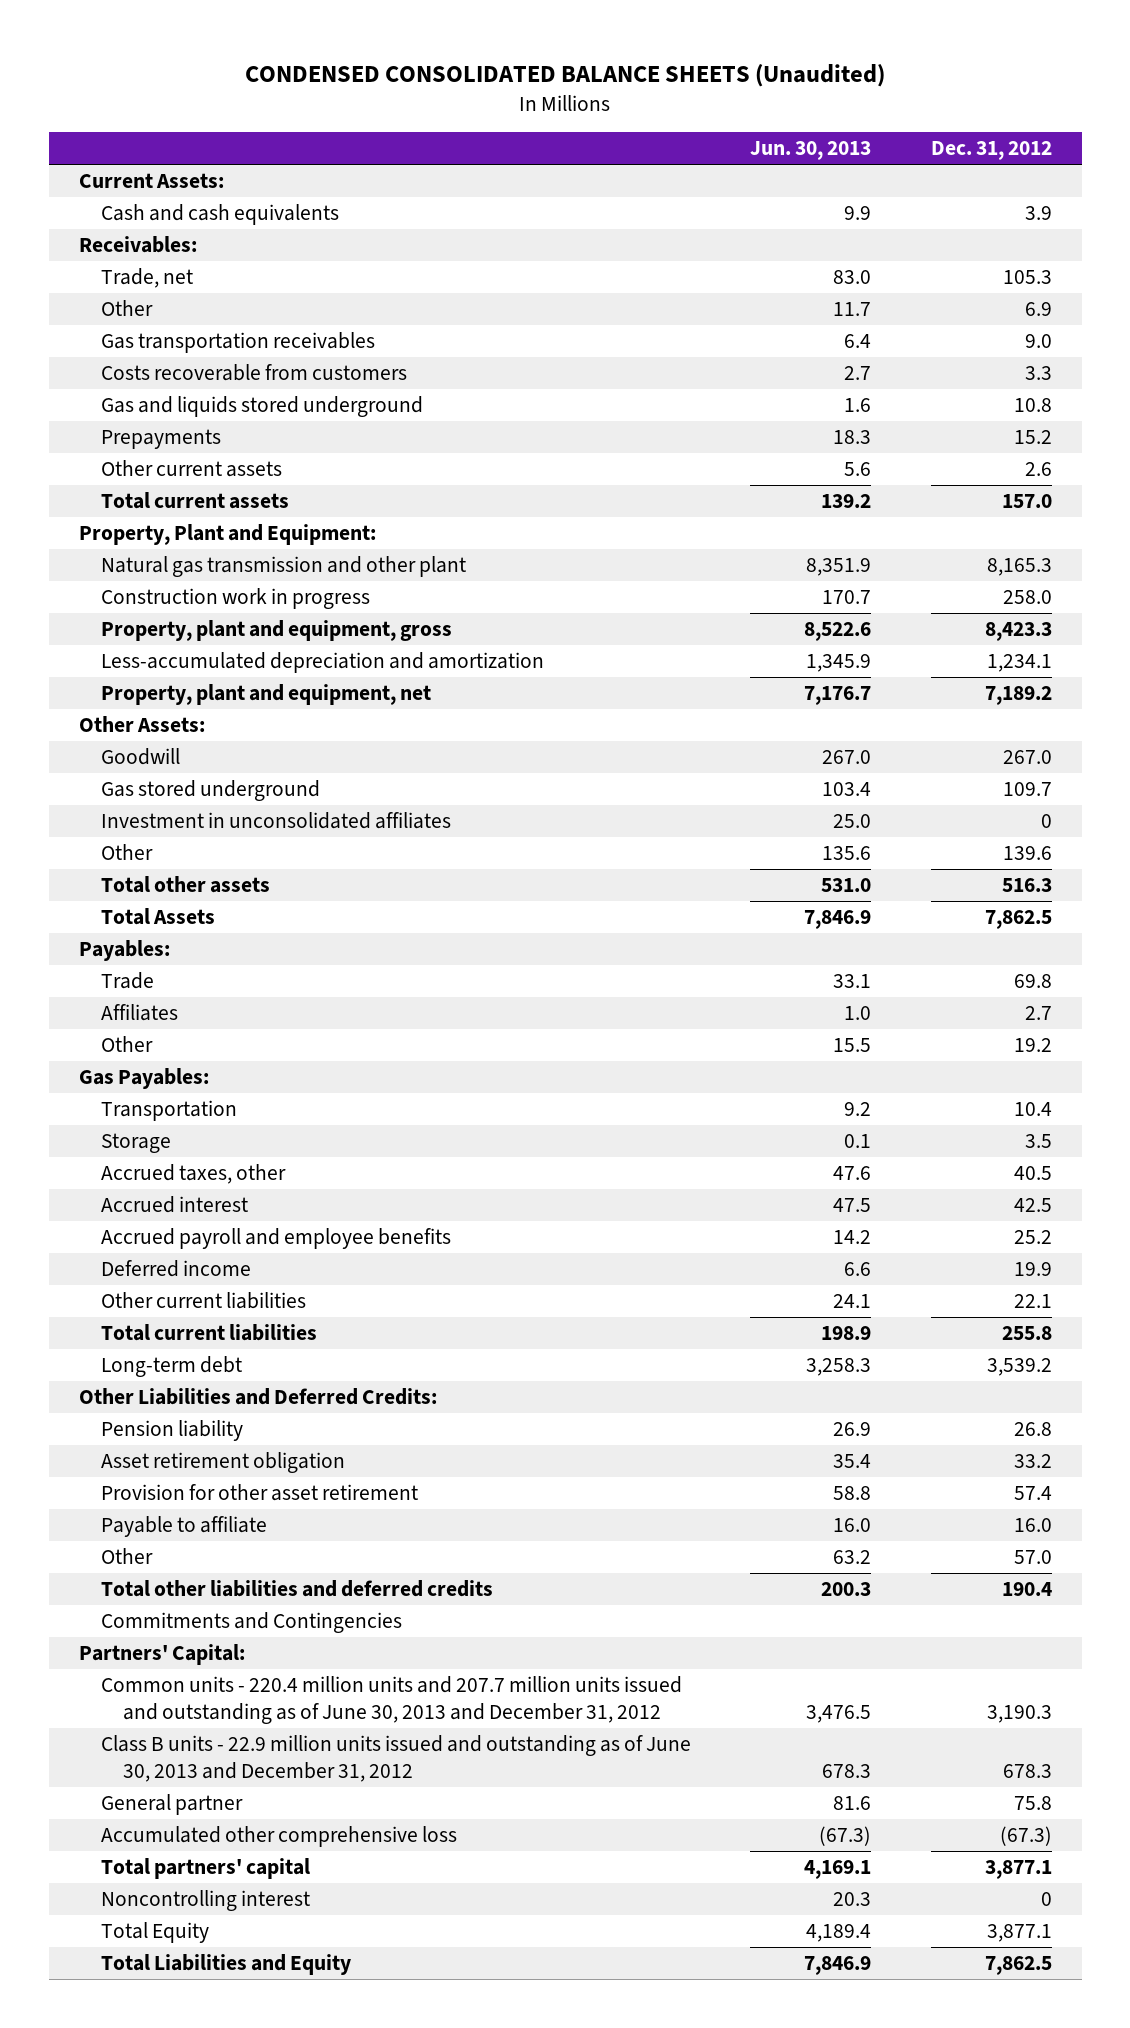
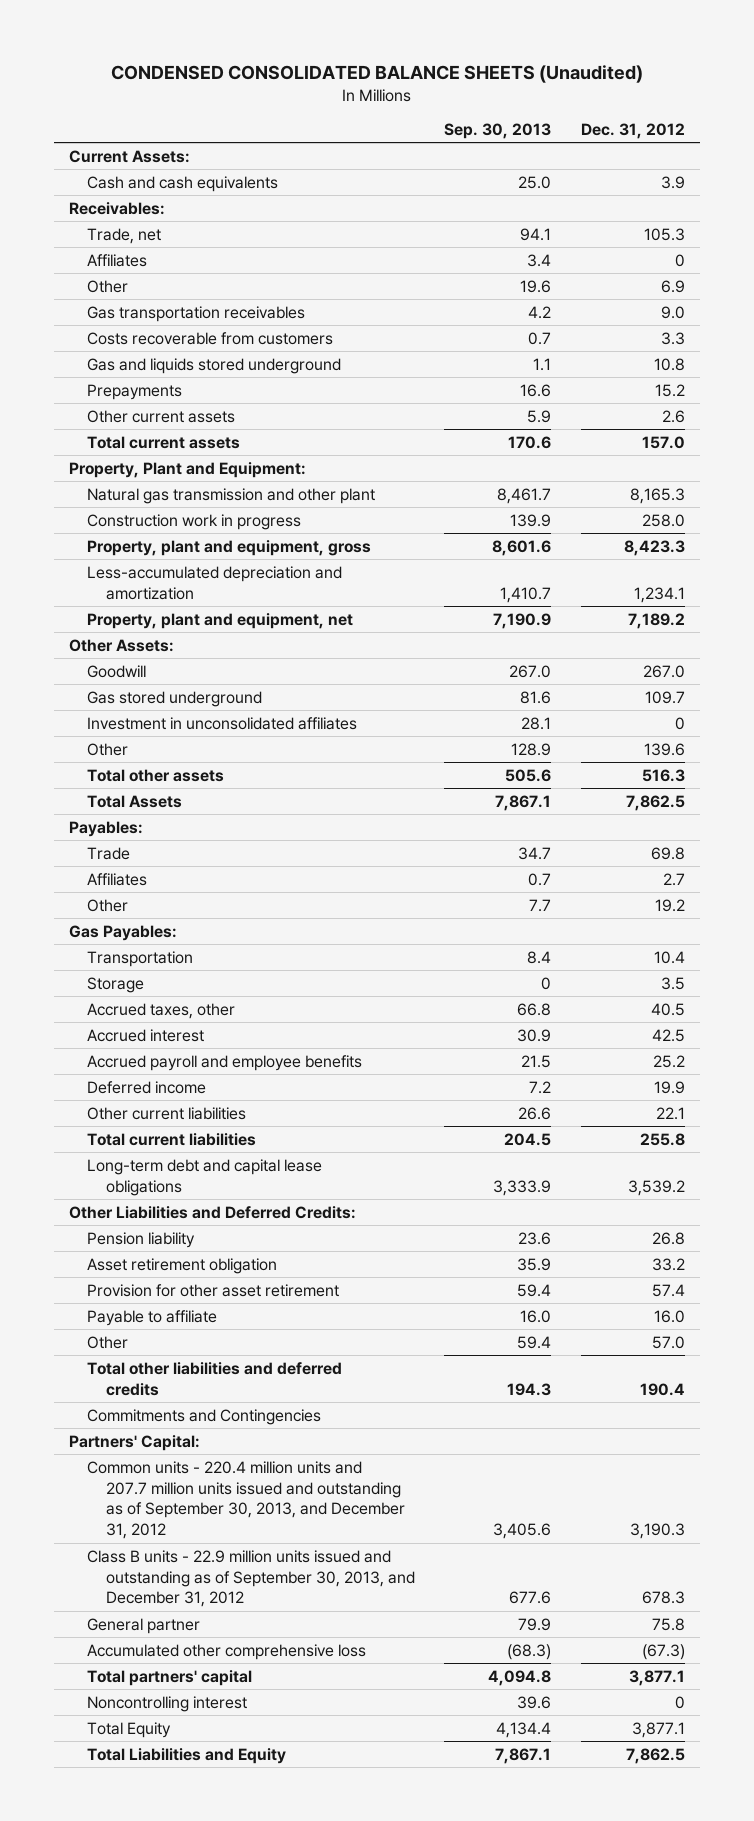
- | Jun. 30, 2013 | Dec. 31, 2012
+ | Sep. 30, 2013 | Dec. 31, 2012
+ Affiliates | 3.4 | 0
- Long-term debt | 3,258.3 | 3,539.2
+ Long-term debt and capital lease obligations | 3,333.9 | 3,539.2
- Common units - 220.4 million units and 207.7 million units issued and outstanding as of June 30, 2013 and December 31, 2012 | 3,476.5 | 3,190.3
- Class B units - 22.9 million units issued and outstanding as of June 30, 2013 and December 31, 2012 | 678.3 | 678.3
+ Common units - 220.4 million units and 207.7 million units issued and outstanding as of September 30, 2013, and December 31, 2012 | 3,405.6 | 3,190.3
+ Class B units - 22.9 million units issued and outstanding as of September 30, 2013, and December 31, 2012 | 677.6 | 678.3

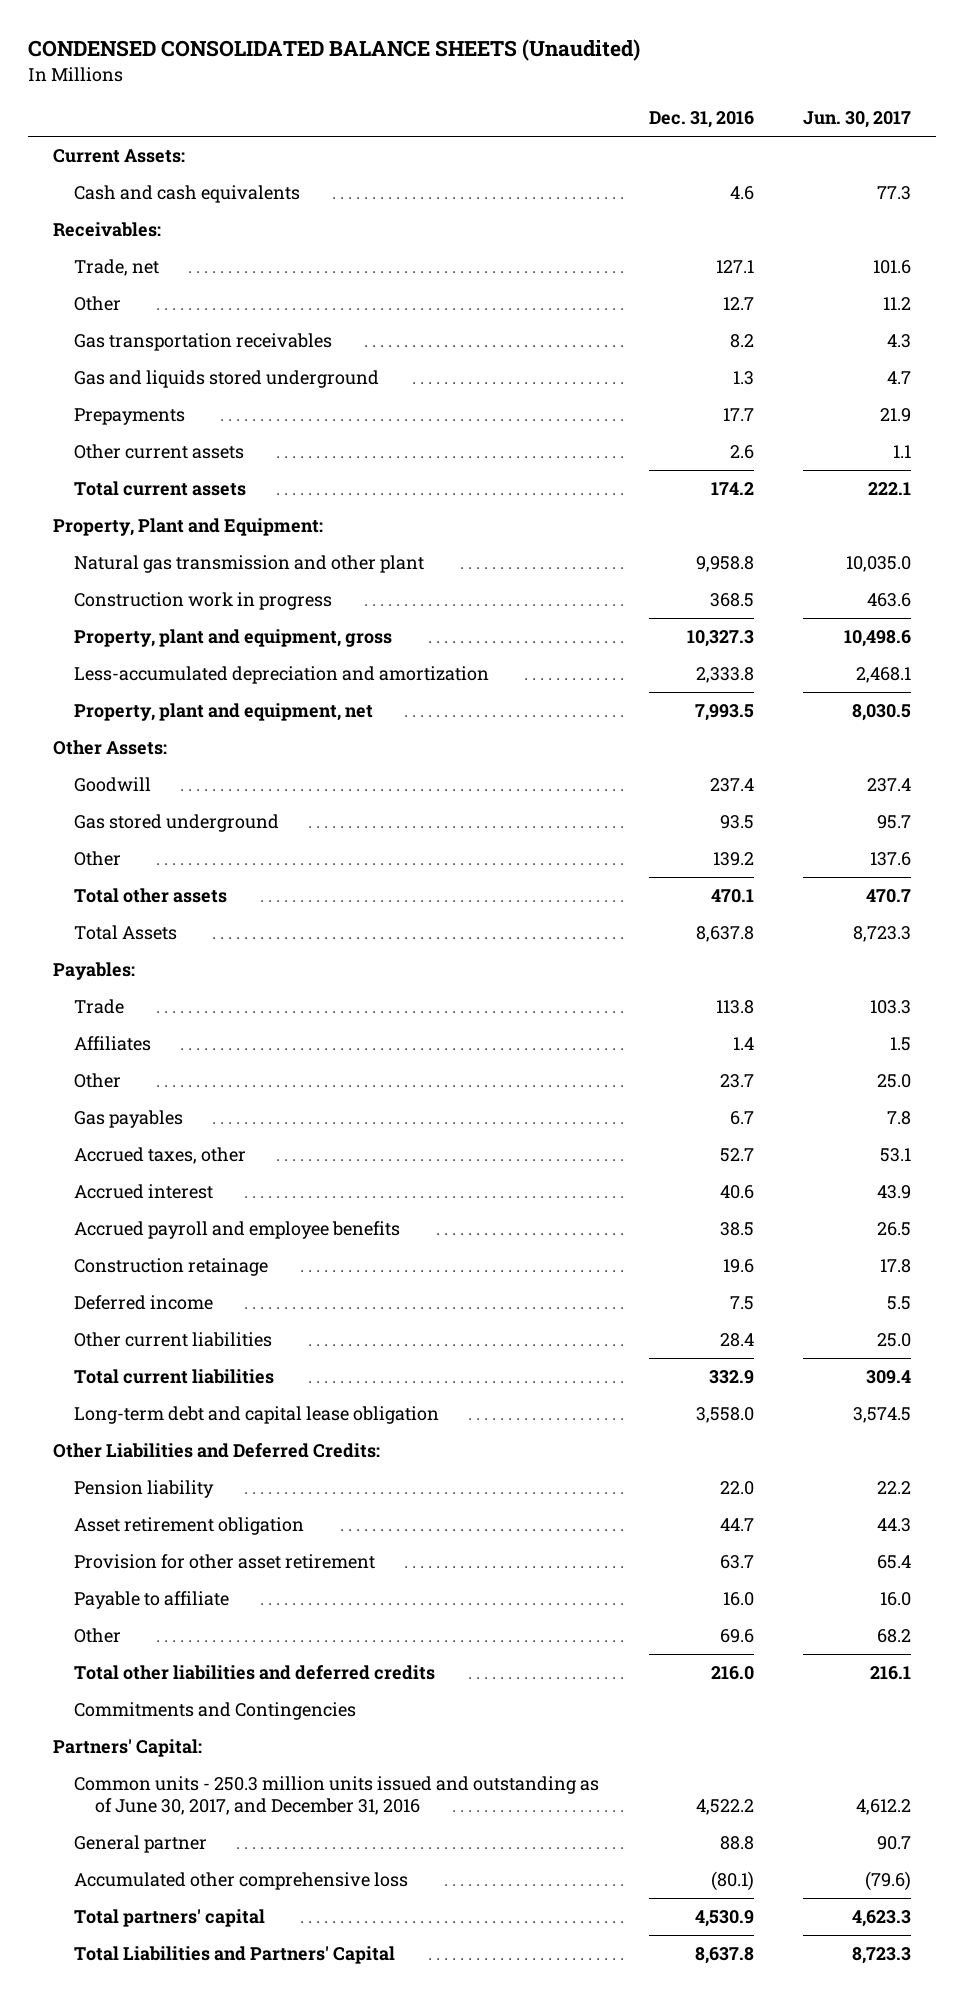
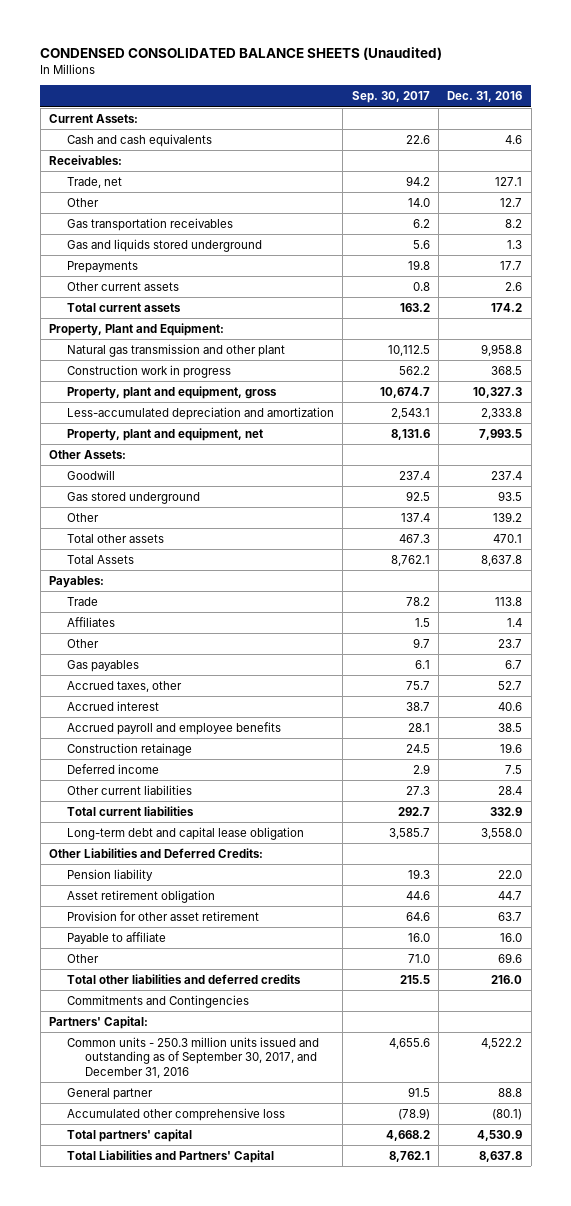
- | Dec. 31, 2016 | Jun. 30, 2017
+ | Sep. 30, 2017 | Dec. 31, 2016
- Common units - 250.3 million units issued and outstanding as of June 30, 2017, and December 31, 2016 | 4,522.2 | 4,612.2
+ Common units - 250.3 million units issued and outstanding as of September 30, 2017, and December 31, 2016 | 4,655.6 | 4,522.2

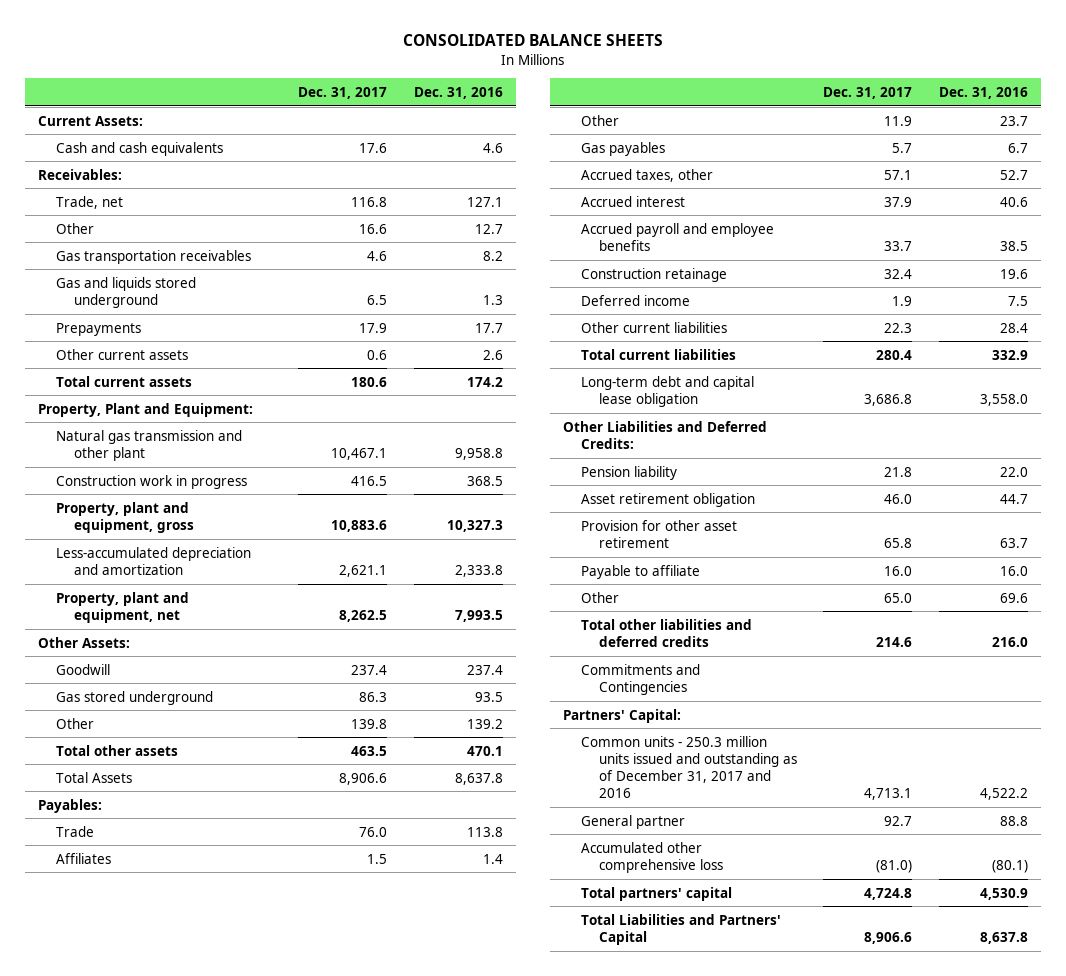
- CONDENSED CONSOLIDATED BALANCE SHEETS (Unaudited)
+ CONSOLIDATED BALANCE SHEETS
- | Sep. 30, 2017 | Dec. 31, 2016
+ | Dec. 31, 2017 | Dec. 31, 2016
- Common units - 250.3 million units issued and outstanding as of September 30, 2017, and December 31, 2016 | 4,655.6 | 4,522.2
+ Common units - 250.3 million units issued and outstanding as of December 31, 2017 and 2016 | 4,713.1 | 4,522.2

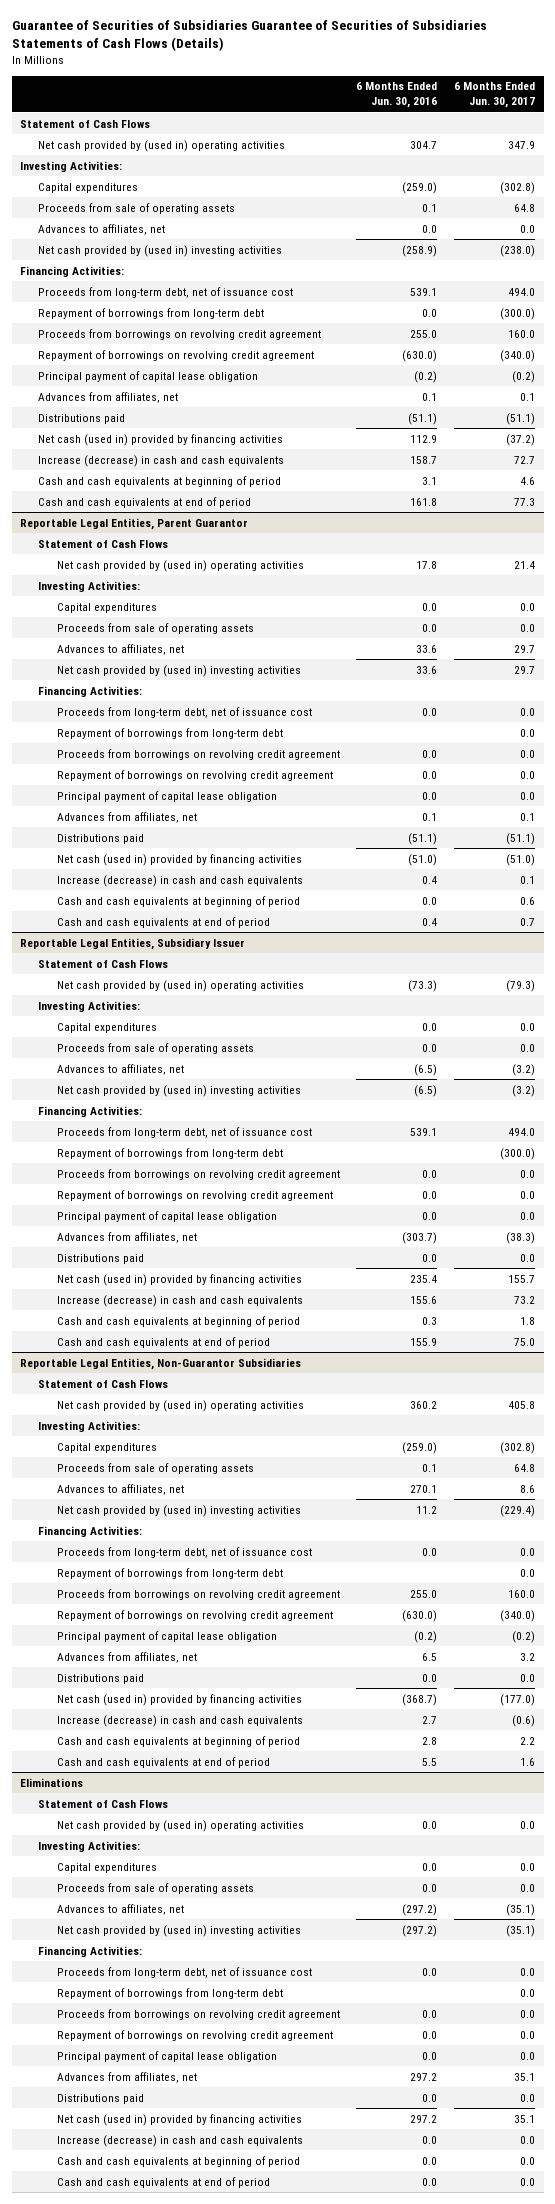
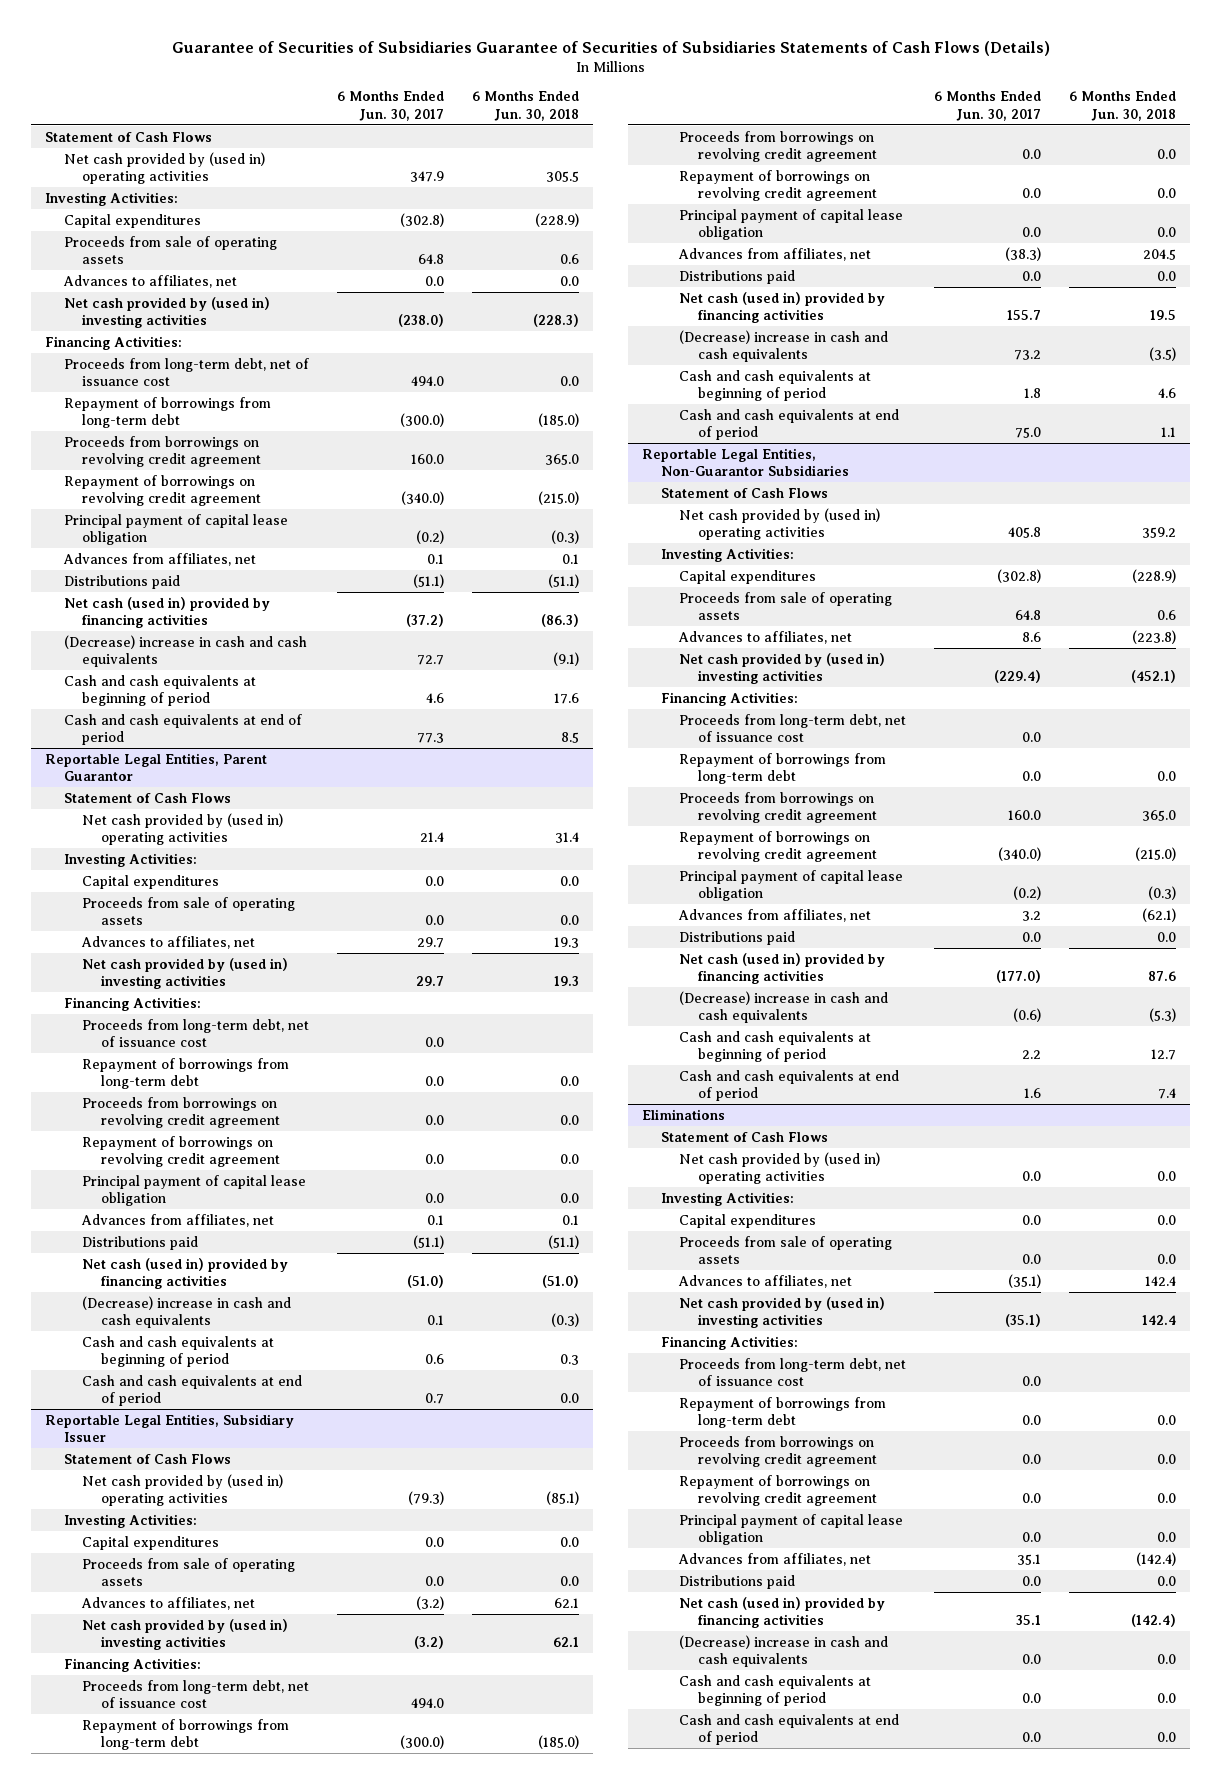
- | 6 Months Ended Jun. 30, 2016 | 6 Months Ended Jun. 30, 2017
+ | 6 Months Ended Jun. 30, 2017 | 6 Months Ended Jun. 30, 2018
- Increase (decrease) in cash and cash equivalents | 158.7 | 72.7
+ (Decrease) increase in cash and cash equivalents | 72.7 | (9.1)
@ Reportable Legal Entities, Parent Guarantor
- Increase (decrease) in cash and cash equivalents | 0.4 | 0.1
+ (Decrease) increase in cash and cash equivalents | 0.1 | (0.3)
@ Reportable Legal Entities, Subsidiary Issuer
- Increase (decrease) in cash and cash equivalents | 155.6 | 73.2
+ (Decrease) increase in cash and cash equivalents | 73.2 | (3.5)
@ Reportable Legal Entities, Non-Guarantor Subsidiaries
- Increase (decrease) in cash and cash equivalents | 2.7 | (0.6)
+ (Decrease) increase in cash and cash equivalents | (0.6) | (5.3)
@ Eliminations
- Increase (decrease) in cash and cash equivalents | 0.0 | 0.0
+ (Decrease) increase in cash and cash equivalents | 0.0 | 0.0

